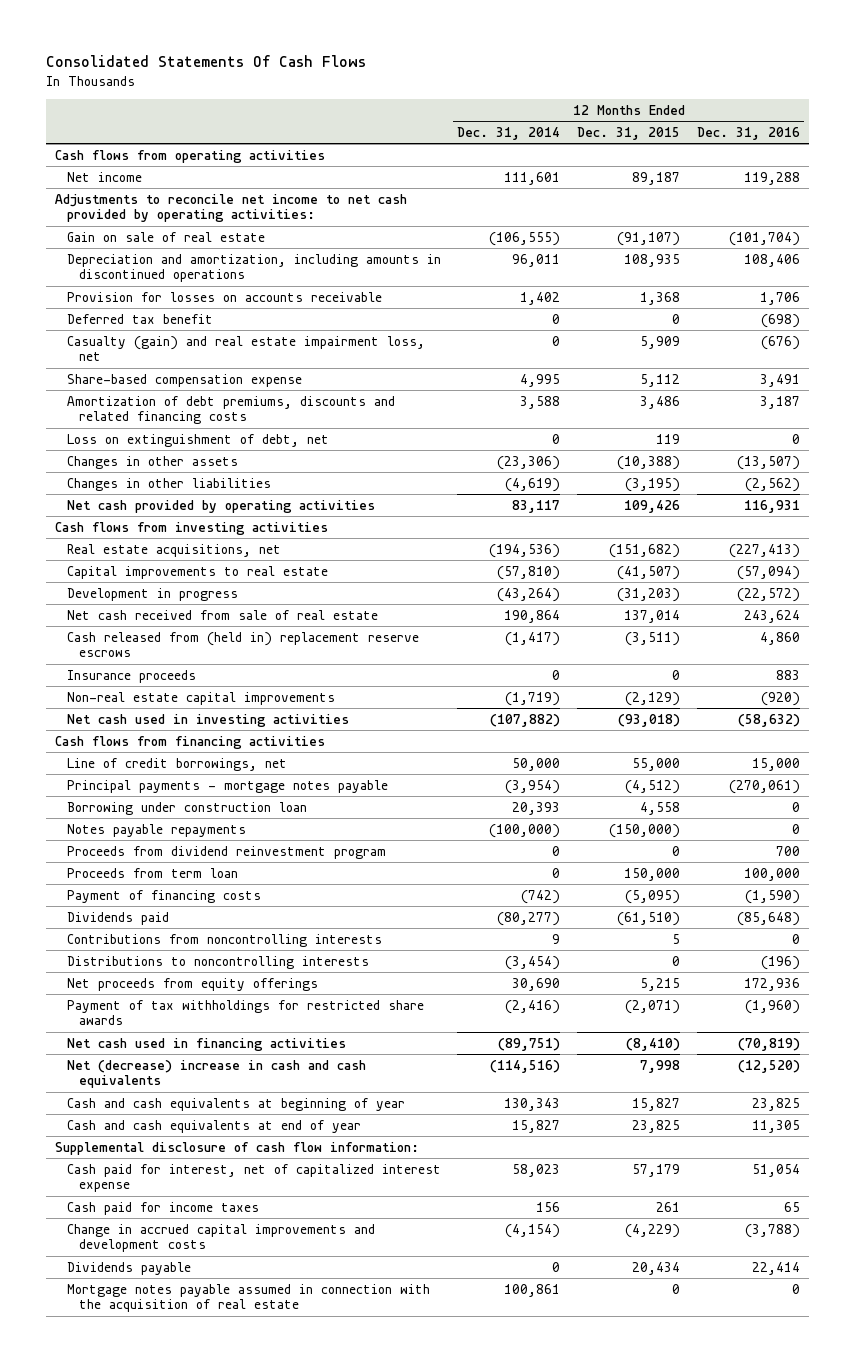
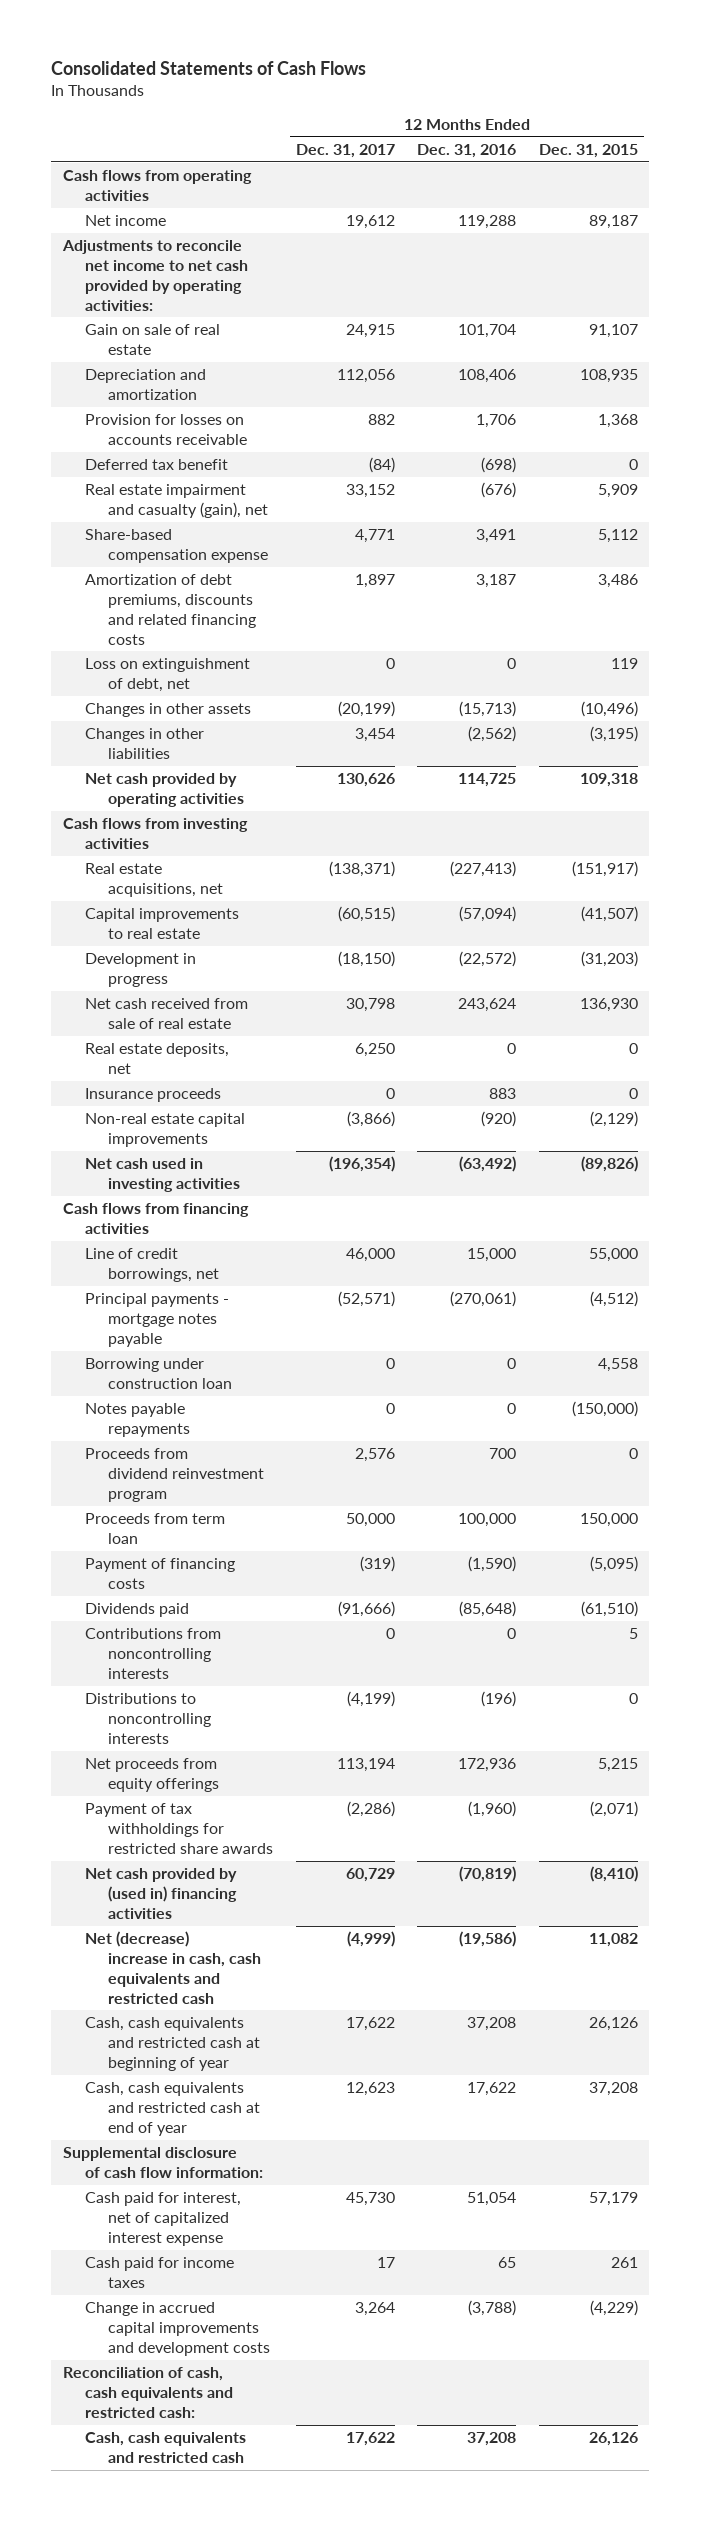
- Consolidated Statements Of Cash Flows
+ Consolidated Statements of Cash Flows
- | 12 Months Ended Dec. 31, 2014 | 12 Months Ended Dec. 31, 2015 | 12 Months Ended Dec. 31, 2016
+ | 12 Months Ended Dec. 31, 2017 | 12 Months Ended Dec. 31, 2016 | 12 Months Ended Dec. 31, 2015
- Gain on sale of real estate | (106,555) | (91,107) | (101,704)
- Depreciation and amortization, including amounts in discontinued operations | 96,011 | 108,935 | 108,406
+ Gain on sale of real estate | 24,915 | 101,704 | 91,107
+ Depreciation and amortization | 112,056 | 108,406 | 108,935
- Casualty (gain) and real estate impairment loss, net | 0 | 5,909 | (676)
+ Real estate impairment and casualty (gain), net | 33,152 | (676) | 5,909
- Changes in other assets | (23,306) | (10,388) | (13,507)
+ Changes in other assets | (20,199) | (15,713) | (10,496)
- Net cash provided by operating activities | 83,117 | 109,426 | 116,931
+ Net cash provided by operating activities | 130,626 | 114,725 | 109,318
- Real estate acquisitions, net | (194,536) | (151,682) | (227,413)
+ Real estate acquisitions, net | (138,371) | (227,413) | (151,917)
- Net cash received from sale of real estate | 190,864 | 137,014 | 243,624
- Cash released from (held in) replacement reserve escrows | (1,417) | (3,511) | 4,860
+ Net cash received from sale of real estate | 30,798 | 243,624 | 136,930
+ Real estate deposits, net | 6,250 | 0 | 0
- Net cash used in investing activities | (107,882) | (93,018) | (58,632)
+ Net cash used in investing activities | (196,354) | (63,492) | (89,826)
- Net cash used in financing activities | (89,751) | (8,410) | (70,819)
- Net (decrease) increase in cash and cash equivalents | (114,516) | 7,998 | (12,520)
- Cash and cash equivalents at beginning of year | 130,343 | 15,827 | 23,825
- Cash and cash equivalents at end of year | 15,827 | 23,825 | 11,305
+ Net cash provided by (used in) financing activities | 60,729 | (70,819) | (8,410)
+ Net (decrease) increase in cash, cash equivalents and restricted cash | (4,999) | (19,586) | 11,082
+ Cash, cash equivalents and restricted cash at beginning of year | 17,622 | 37,208 | 26,126
+ Cash, cash equivalents and restricted cash at end of year | 12,623 | 17,622 | 37,208
- Dividends payable | 0 | 20,434 | 22,414
- Mortgage notes payable assumed in connection with the acquisition of real estate | 100,861 | 0 | 0
+ Reconciliation of cash, cash equivalents and restricted cash:
+ Cash, cash equivalents and restricted cash | 17,622 | 37,208 | 26,126

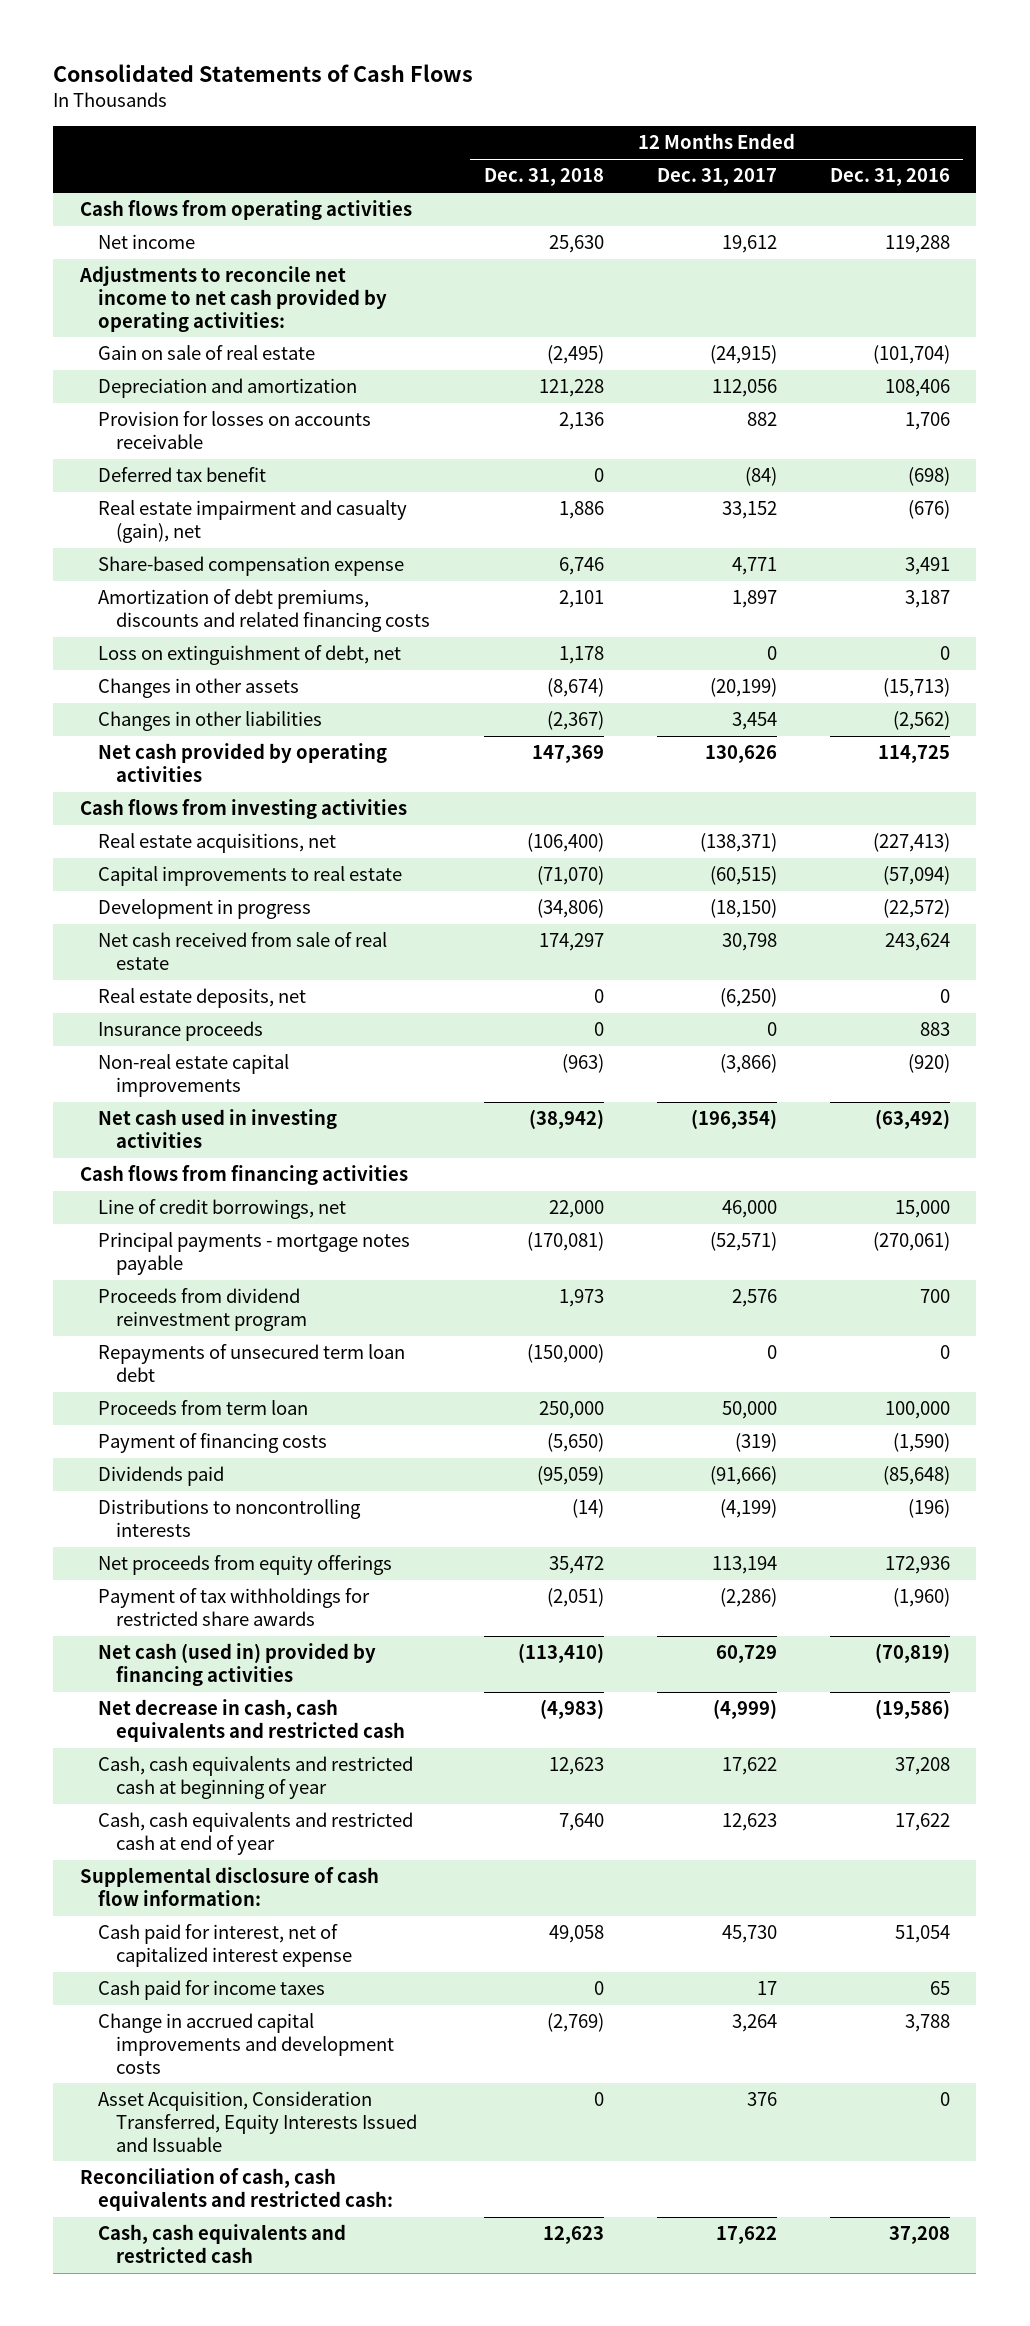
- | 12 Months Ended Dec. 31, 2017 | 12 Months Ended Dec. 31, 2016 | 12 Months Ended Dec. 31, 2015
+ | 12 Months Ended Dec. 31, 2018 | 12 Months Ended Dec. 31, 2017 | 12 Months Ended Dec. 31, 2016
- Gain on sale of real estate | 24,915 | 101,704 | 91,107
+ Gain on sale of real estate | (2,495) | (24,915) | (101,704)
- Real estate deposits, net | 6,250 | 0 | 0
+ Real estate deposits, net | 0 | (6,250) | 0
- Borrowing under construction loan | 0 | 0 | 4,558
- Notes payable repayments | 0 | 0 | (150,000)
+ Repayments of unsecured term loan debt | (150,000) | 0 | 0
- Contributions from noncontrolling interests | 0 | 0 | 5
- Net cash provided by (used in) financing activities | 60,729 | (70,819) | (8,410)
- Net (decrease) increase in cash, cash equivalents and restricted cash | (4,999) | (19,586) | 11,082
+ Net cash (used in) provided by financing activities | (113,410) | 60,729 | (70,819)
+ Net decrease in cash, cash equivalents and restricted cash | (4,983) | (4,999) | (19,586)
- Change in accrued capital improvements and development costs | 3,264 | (3,788) | (4,229)
+ Change in accrued capital improvements and development costs | (2,769) | 3,264 | 3,788
+ Asset Acquisition, Consideration Transferred, Equity Interests Issued and Issuable | 0 | 376 | 0

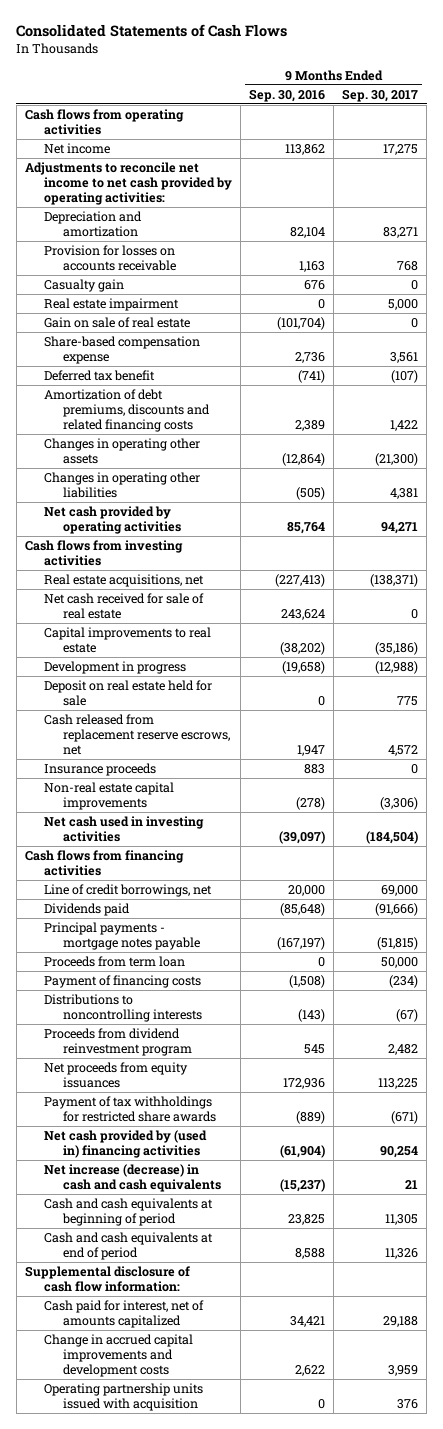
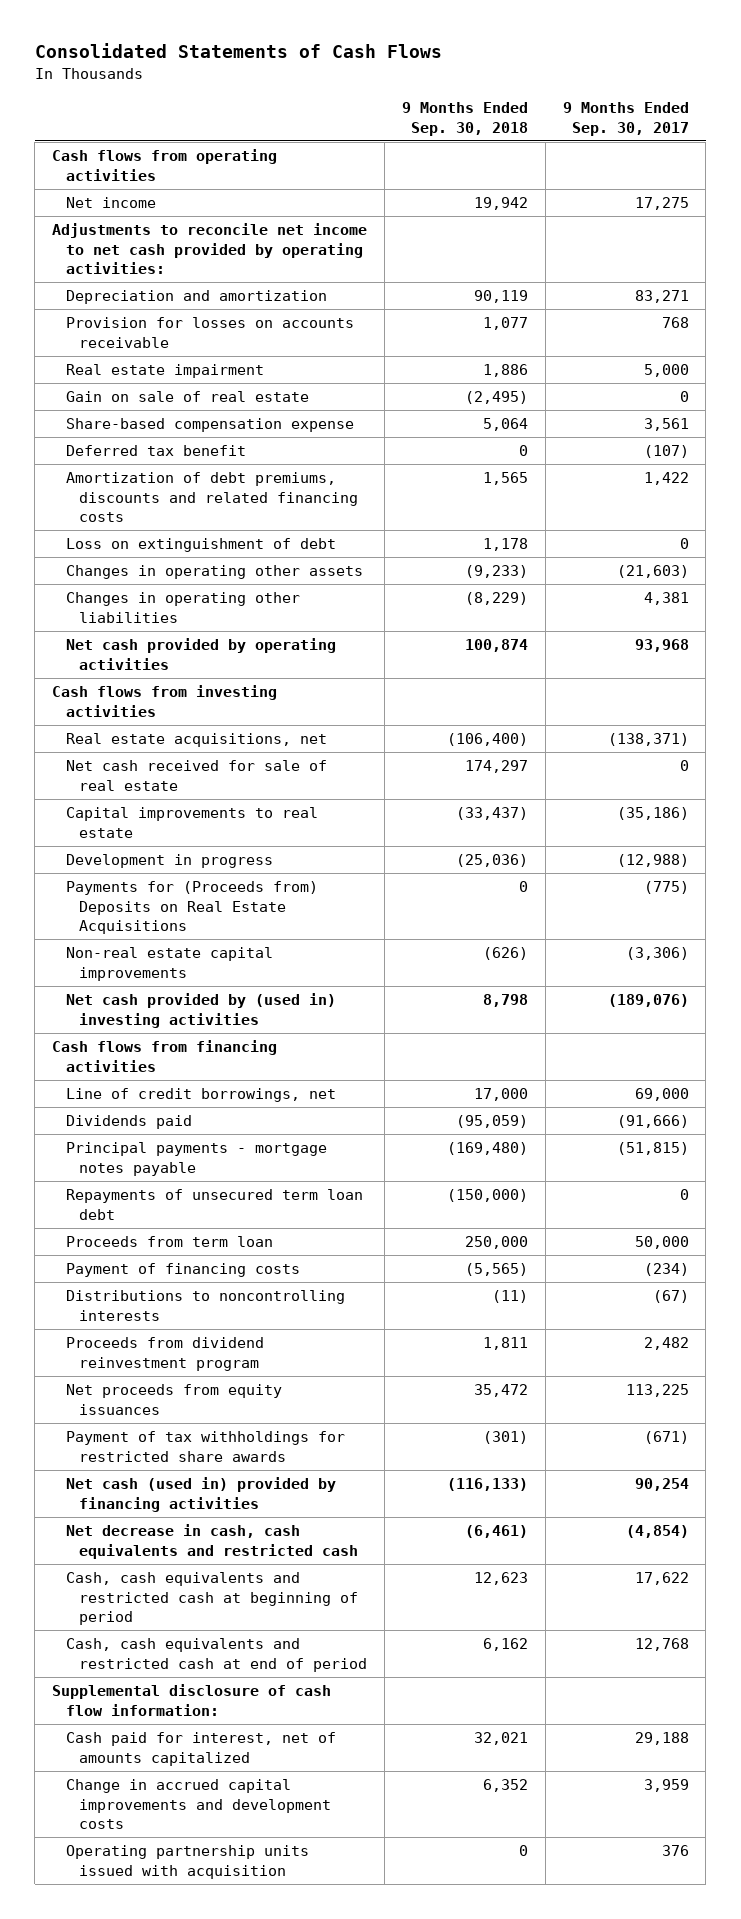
- | 9 Months Ended Sep. 30, 2016 | 9 Months Ended Sep. 30, 2017
+ | 9 Months Ended Sep. 30, 2018 | 9 Months Ended Sep. 30, 2017
- Casualty gain | 676 | 0
- Changes in operating other assets | (12,864) | (21,300)
+ Loss on extinguishment of debt | 1,178 | 0
+ Changes in operating other assets | (9,233) | (21,603)
- Net cash provided by operating activities | 85,764 | 94,271
+ Net cash provided by operating activities | 100,874 | 93,968
- Deposit on real estate held for sale | 0 | 775
- Cash released from replacement reserve escrows, net | 1,947 | 4,572
- Insurance proceeds | 883 | 0
+ Payments for (Proceeds from) Deposits on Real Estate Acquisitions | 0 | (775)
- Net cash used in investing activities | (39,097) | (184,504)
+ Net cash provided by (used in) investing activities | 8,798 | (189,076)
+ Repayments of unsecured term loan debt | (150,000) | 0
- Net cash provided by (used in) financing activities | (61,904) | 90,254
- Net increase (decrease) in cash and cash equivalents | (15,237) | 21
- Cash and cash equivalents at beginning of period | 23,825 | 11,305
- Cash and cash equivalents at end of period | 8,588 | 11,326
+ Net cash (used in) provided by financing activities | (116,133) | 90,254
+ Net decrease in cash, cash equivalents and restricted cash | (6,461) | (4,854)
+ Cash, cash equivalents and restricted cash at beginning of period | 12,623 | 17,622
+ Cash, cash equivalents and restricted cash at end of period | 6,162 | 12,768

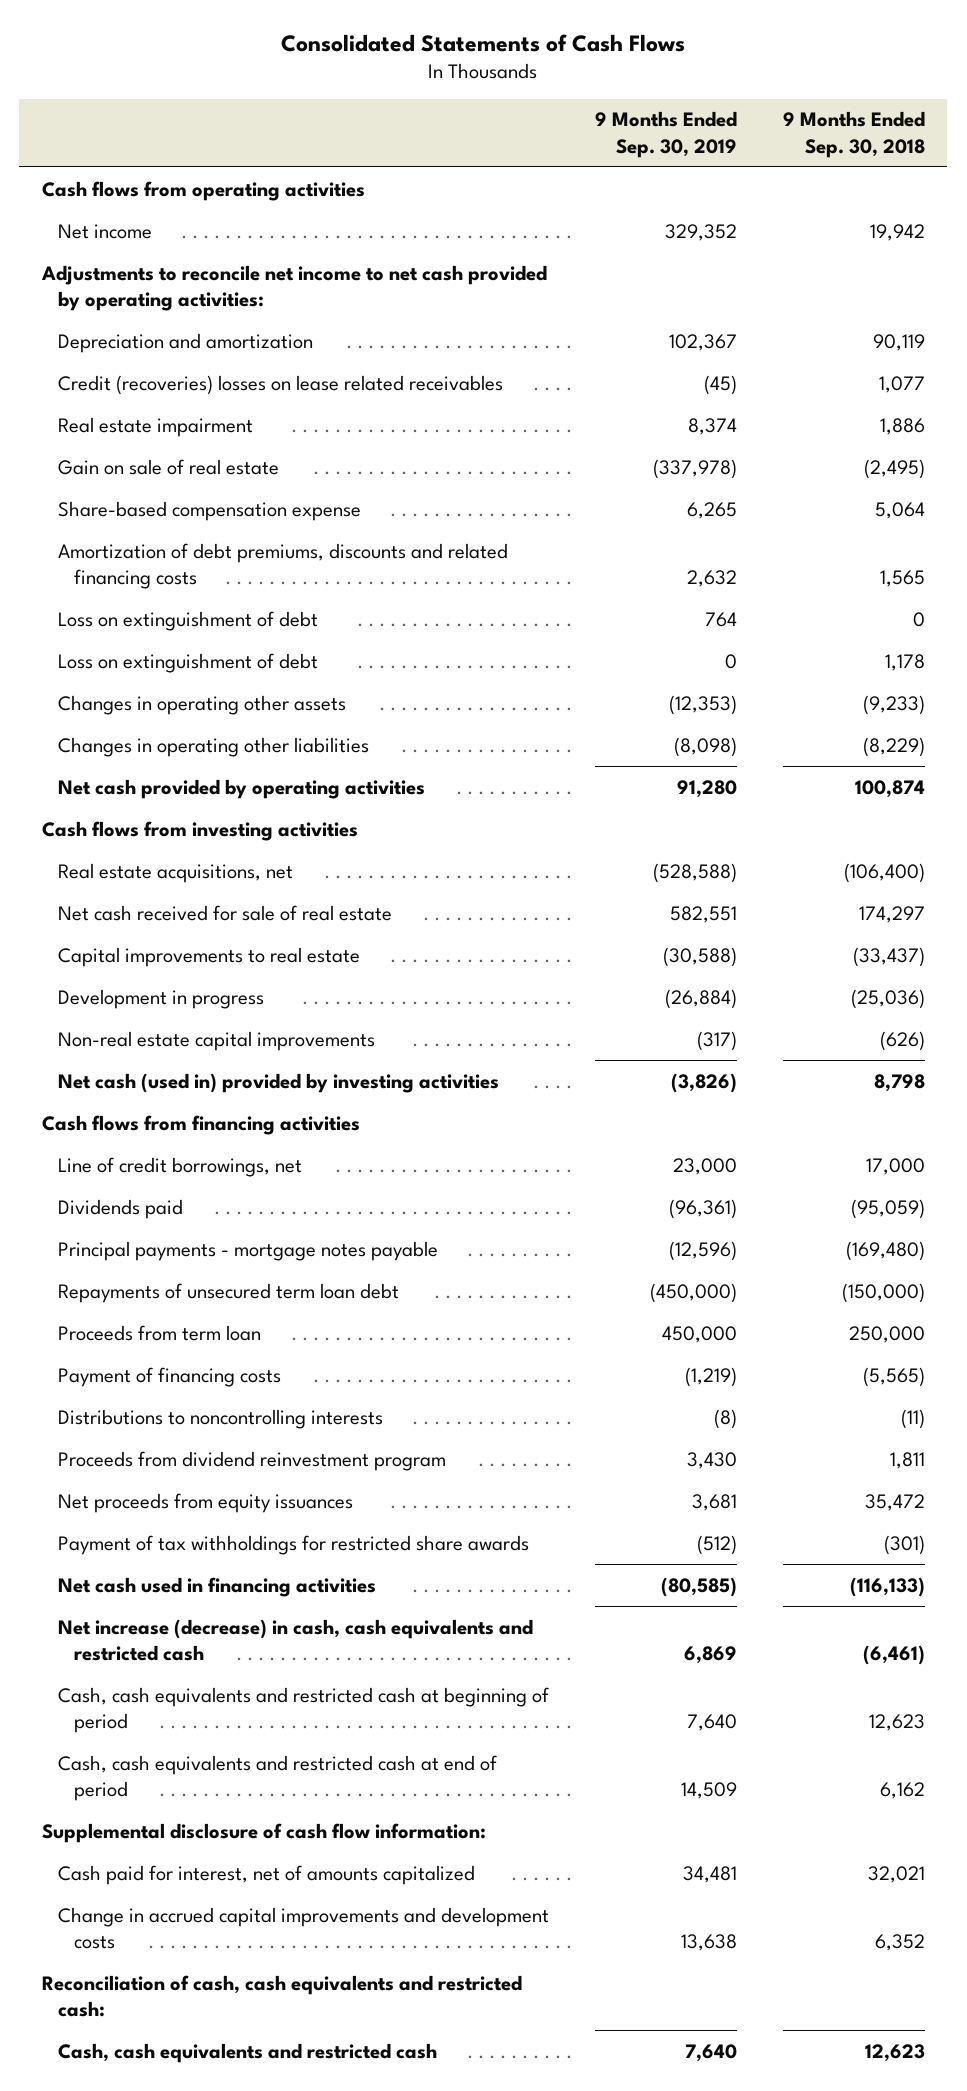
- | 9 Months Ended Sep. 30, 2018 | 9 Months Ended Sep. 30, 2017
+ | 9 Months Ended Sep. 30, 2019 | 9 Months Ended Sep. 30, 2018
- Provision for losses on accounts receivable | 1,077 | 768
+ Credit (recoveries) losses on lease related receivables | (45) | 1,077
- Deferred tax benefit | 0 | (107)
+ Loss on extinguishment of debt | 764 | 0
- Payments for (Proceeds from) Deposits on Real Estate Acquisitions | 0 | (775)
- Net cash provided by (used in) investing activities | 8,798 | (189,076)
+ Net cash (used in) provided by investing activities | (3,826) | 8,798
- Net cash (used in) provided by financing activities | (116,133) | 90,254
- Net decrease in cash, cash equivalents and restricted cash | (6,461) | (4,854)
+ Net cash used in financing activities | (80,585) | (116,133)
+ Net increase (decrease) in cash, cash equivalents and restricted cash | 6,869 | (6,461)
- Operating partnership units issued with acquisition | 0 | 376
+ Reconciliation of cash, cash equivalents and restricted cash:
+ Cash, cash equivalents and restricted cash | 7,640 | 12,623

